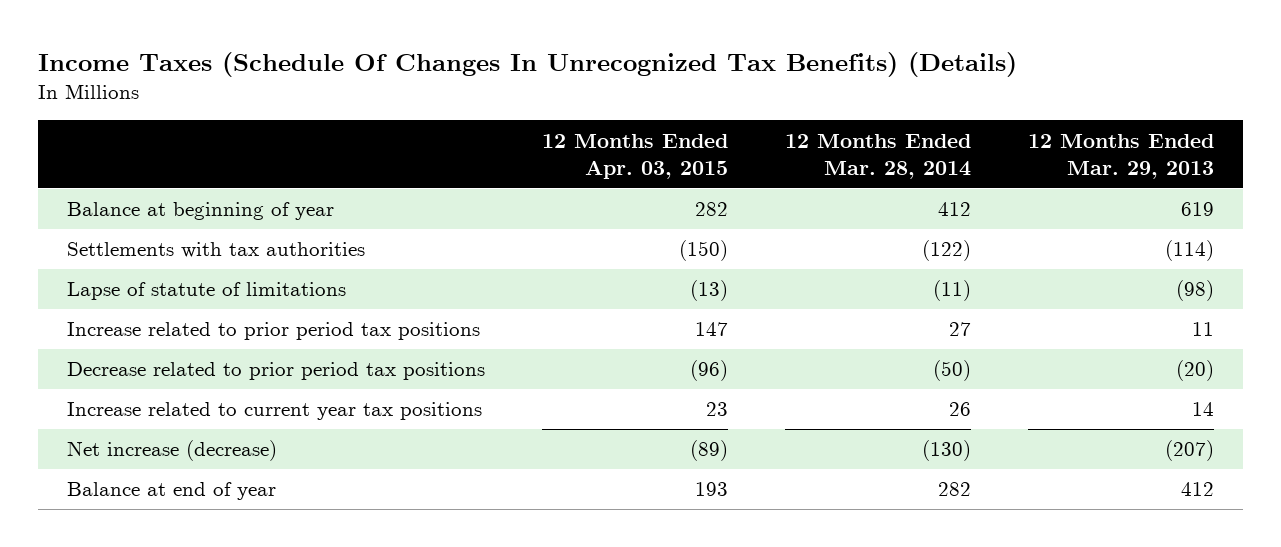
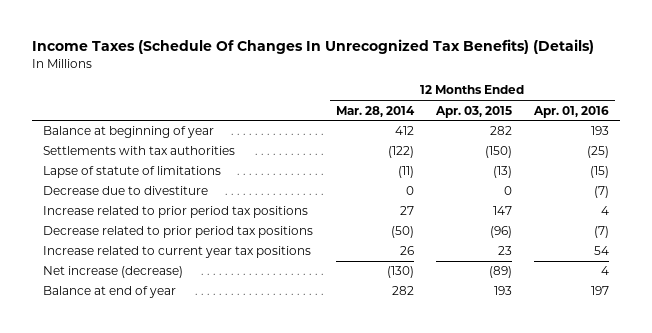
- | 12 Months Ended Apr. 03, 2015 | 12 Months Ended Mar. 28, 2014 | 12 Months Ended Mar. 29, 2013
+ | 12 Months Ended Mar. 28, 2014 | 12 Months Ended Apr. 03, 2015 | 12 Months Ended Apr. 01, 2016
+ Decrease due to divestiture | 0 | 0 | (7)

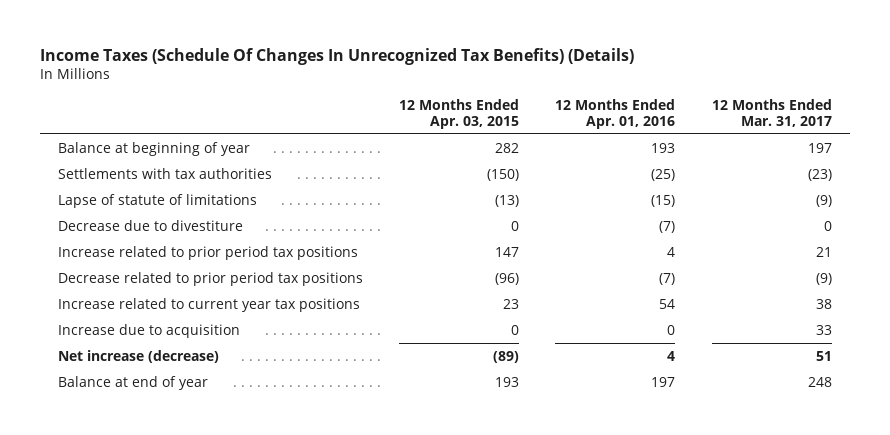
- | 12 Months Ended Mar. 28, 2014 | 12 Months Ended Apr. 03, 2015 | 12 Months Ended Apr. 01, 2016
+ | 12 Months Ended Apr. 03, 2015 | 12 Months Ended Apr. 01, 2016 | 12 Months Ended Mar. 31, 2017
+ Increase due to acquisition | 0 | 0 | 33

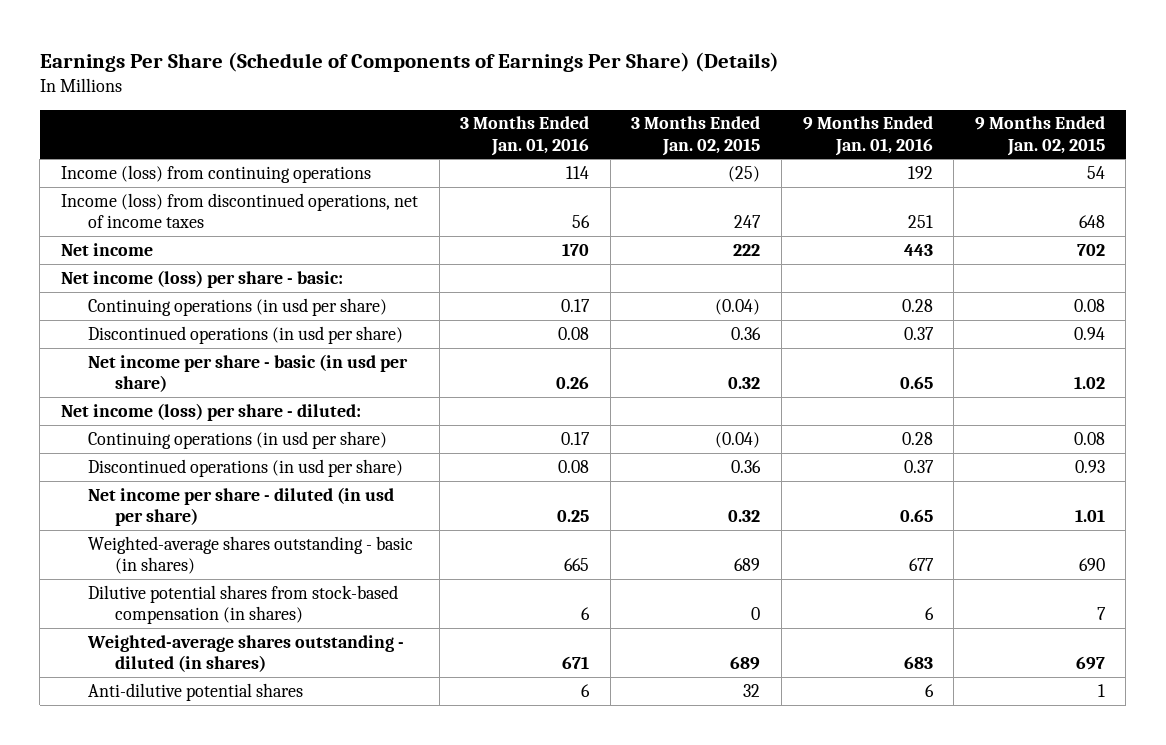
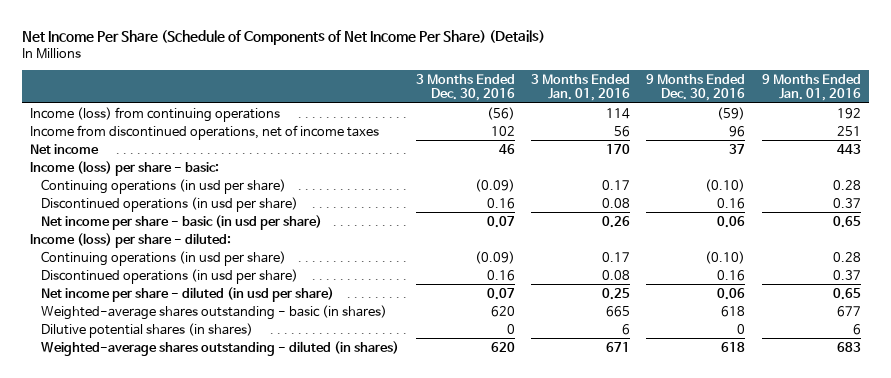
- Earnings Per Share (Schedule of Components of Earnings Per Share) (Details)
+ Net Income Per Share (Schedule of Components of Net Income Per Share) (Details)
- | 3 Months Ended Jan. 01, 2016 | 3 Months Ended Jan. 02, 2015 | 9 Months Ended Jan. 01, 2016 | 9 Months Ended Jan. 02, 2015
+ | 3 Months Ended Dec. 30, 2016 | 3 Months Ended Jan. 01, 2016 | 9 Months Ended Dec. 30, 2016 | 9 Months Ended Jan. 01, 2016
- Income (loss) from discontinued operations, net of income taxes | 56 | 247 | 251 | 648
+ Income from discontinued operations, net of income taxes | 102 | 56 | 96 | 251
- Net income (loss) per share - basic:
+ Income (loss) per share - basic:
- Net income (loss) per share - diluted:
+ Income (loss) per share - diluted:
- Dilutive potential shares from stock-based compensation (in shares) | 6 | 0 | 6 | 7
+ Dilutive potential shares (in shares) | 0 | 6 | 0 | 6
- Anti-dilutive potential shares | 6 | 32 | 6 | 1

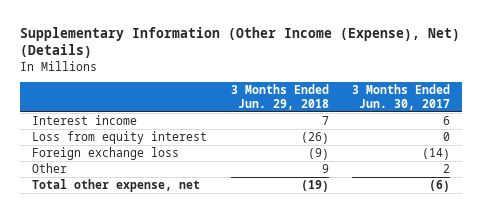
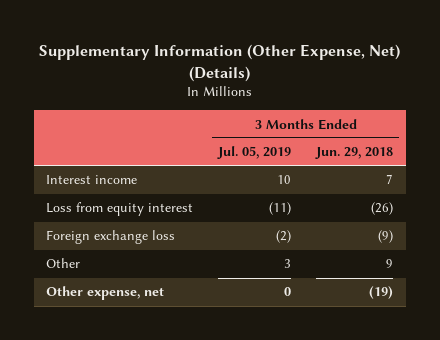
- Supplementary Information (Other Income (Expense), Net) (Details)
+ Supplementary Information (Other Expense, Net) (Details)
- | 3 Months Ended Jun. 29, 2018 | 3 Months Ended Jun. 30, 2017
+ | 3 Months Ended Jul. 05, 2019 | 3 Months Ended Jun. 29, 2018
- Total other expense, net | (19) | (6)
+ Other expense, net | 0 | (19)

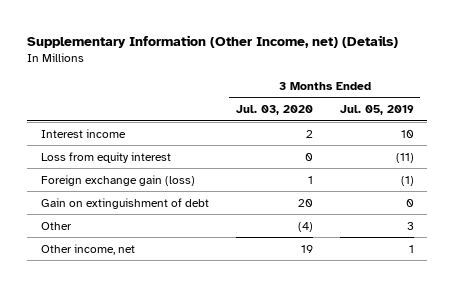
- Supplementary Information (Other Expense, Net) (Details)
+ Supplementary Information (Other Income, net) (Details)
- | 3 Months Ended Jul. 05, 2019 | 3 Months Ended Jun. 29, 2018
+ | 3 Months Ended Jul. 03, 2020 | 3 Months Ended Jul. 05, 2019
- Foreign exchange loss | (2) | (9)
+ Foreign exchange gain (loss) | 1 | (1)
+ Gain on extinguishment of debt | 20 | 0
- Other expense, net | 0 | (19)
+ Other income, net | 19 | 1

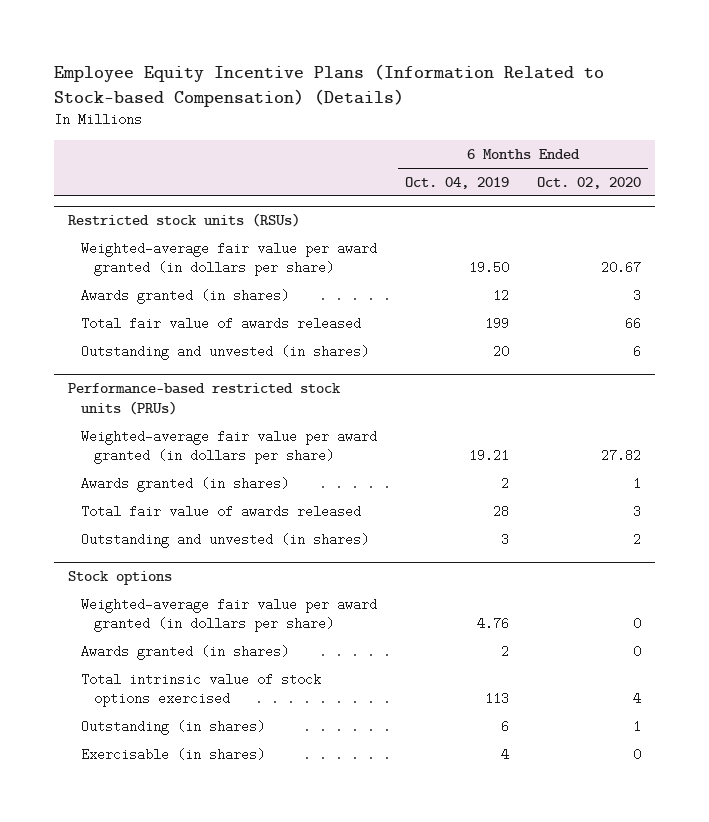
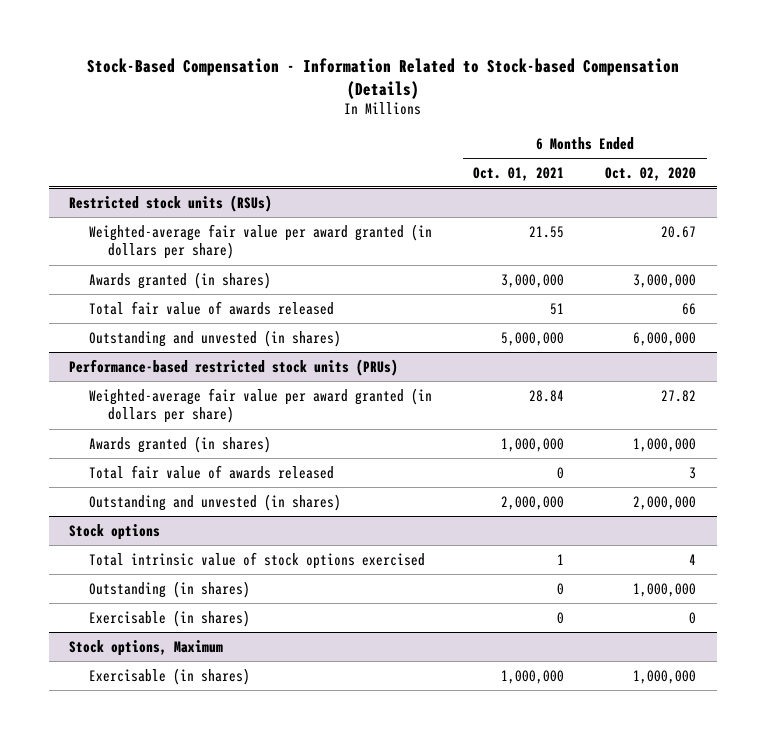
- Employee Equity Incentive Plans (Information Related to Stock-based Compensation) (Details)
+ Stock-Based Compensation - Information Related to Stock-based Compensation (Details)
- | 6 Months Ended Oct. 04, 2019 | 6 Months Ended Oct. 02, 2020
+ | 6 Months Ended Oct. 01, 2021 | 6 Months Ended Oct. 02, 2020
@ Restricted stock units (RSUs)
- Awards granted (in shares) | 12 | 3
+ Awards granted (in shares) | 3,000,000 | 3,000,000
- Outstanding and unvested (in shares) | 20 | 6
+ Outstanding and unvested (in shares) | 5,000,000 | 6,000,000
@ Performance-based restricted stock units (PRUs)
- Awards granted (in shares) | 2 | 1
+ Awards granted (in shares) | 1,000,000 | 1,000,000
- Outstanding and unvested (in shares) | 3 | 2
+ Outstanding and unvested (in shares) | 2,000,000 | 2,000,000
@ Stock options
- Weighted-average fair value per award granted (in dollars per share) | 4.76 | 0
- Awards granted (in shares) | 2 | 0
- Outstanding (in shares) | 6 | 1
+ Outstanding (in shares) | 0 | 1,000,000
+ Stock options, Maximum
+ Exercisable (in shares) | 1,000,000 | 1,000,000

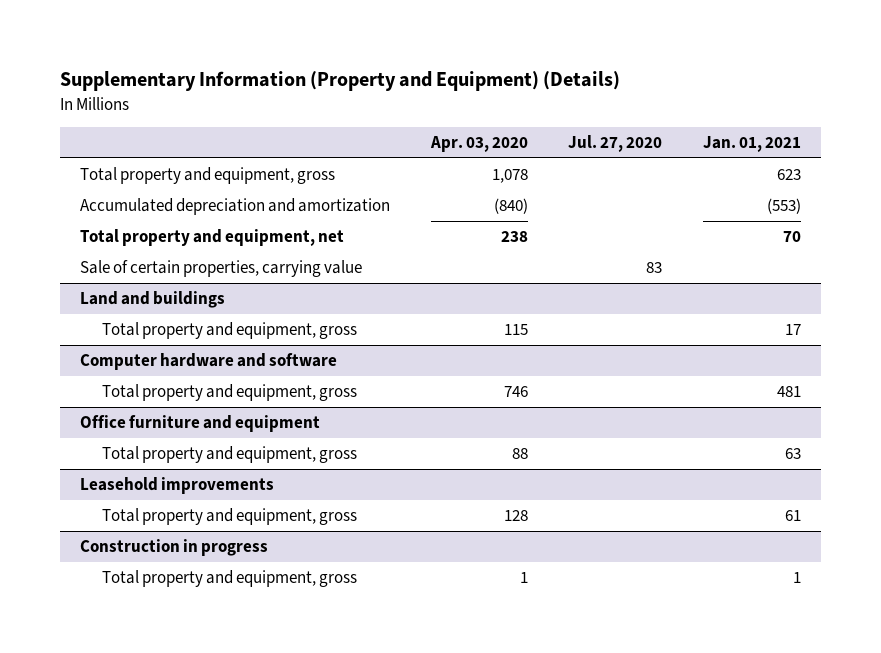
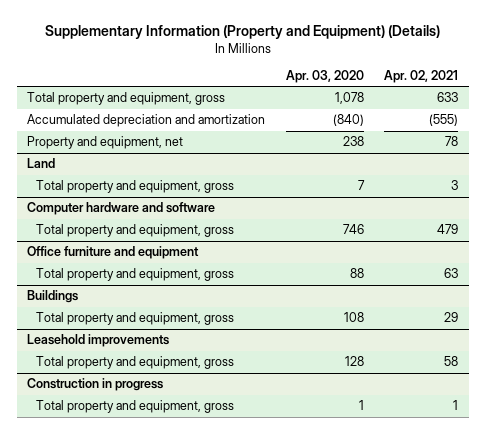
- | Apr. 03, 2020 | Jul. 27, 2020 | Jan. 01, 2021
+ | Apr. 03, 2020 | Apr. 02, 2021
- Total property and equipment, net | 238 | | 70
- Sale of certain properties, carrying value | | 83 |
- Land and buildings
- Total property and equipment, gross | 115 | | 17
+ Property and equipment, net | 238 | 78
+ Land
+ Total property and equipment, gross | 7 | 3
+ Buildings
+ Total property and equipment, gross | 108 | 29

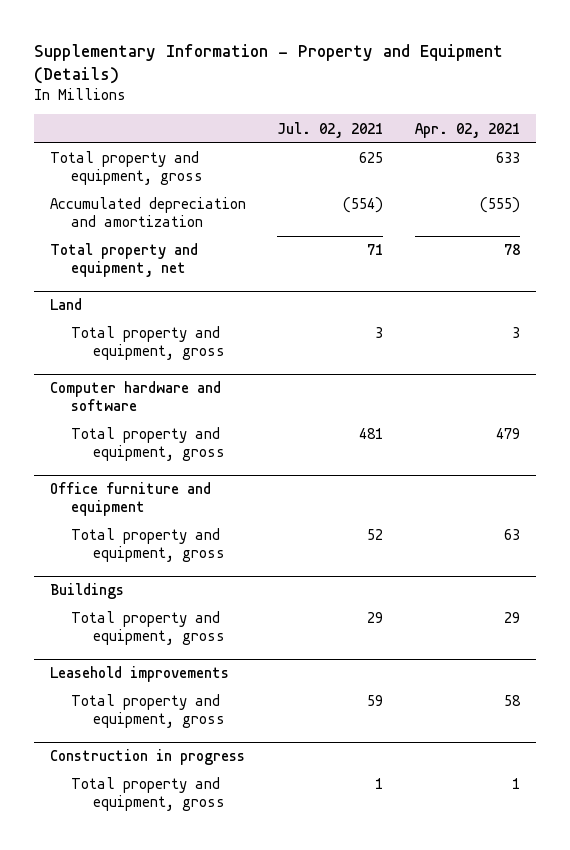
- Supplementary Information (Property and Equipment) (Details)
+ Supplementary Information - Property and Equipment (Details)
- | Apr. 03, 2020 | Apr. 02, 2021
+ | Jul. 02, 2021 | Apr. 02, 2021
- Property and equipment, net | 238 | 78
+ Total property and equipment, net | 71 | 78

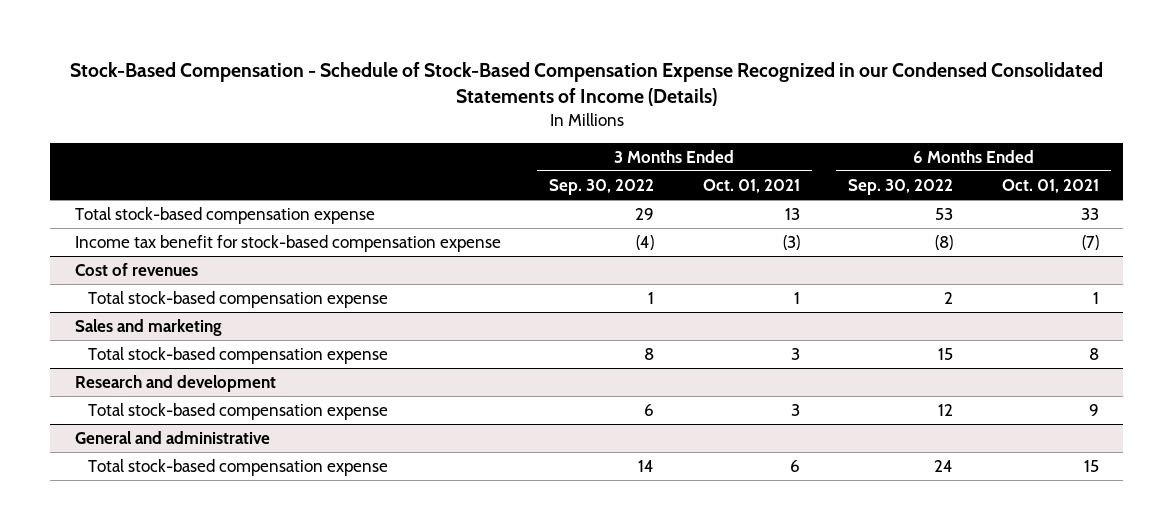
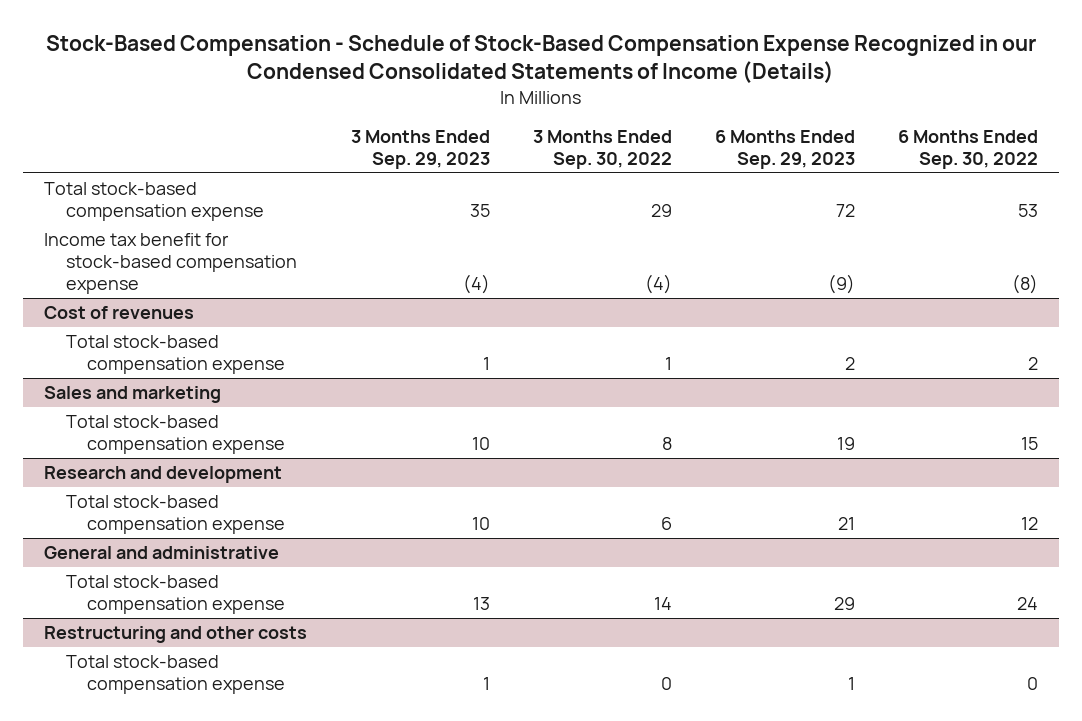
- | 3 Months Ended Sep. 30, 2022 | 3 Months Ended Oct. 01, 2021 | 6 Months Ended Sep. 30, 2022 | 6 Months Ended Oct. 01, 2021
+ | 3 Months Ended Sep. 29, 2023 | 3 Months Ended Sep. 30, 2022 | 6 Months Ended Sep. 29, 2023 | 6 Months Ended Sep. 30, 2022
+ Restructuring and other costs
+ Total stock-based compensation expense | 1 | 0 | 1 | 0

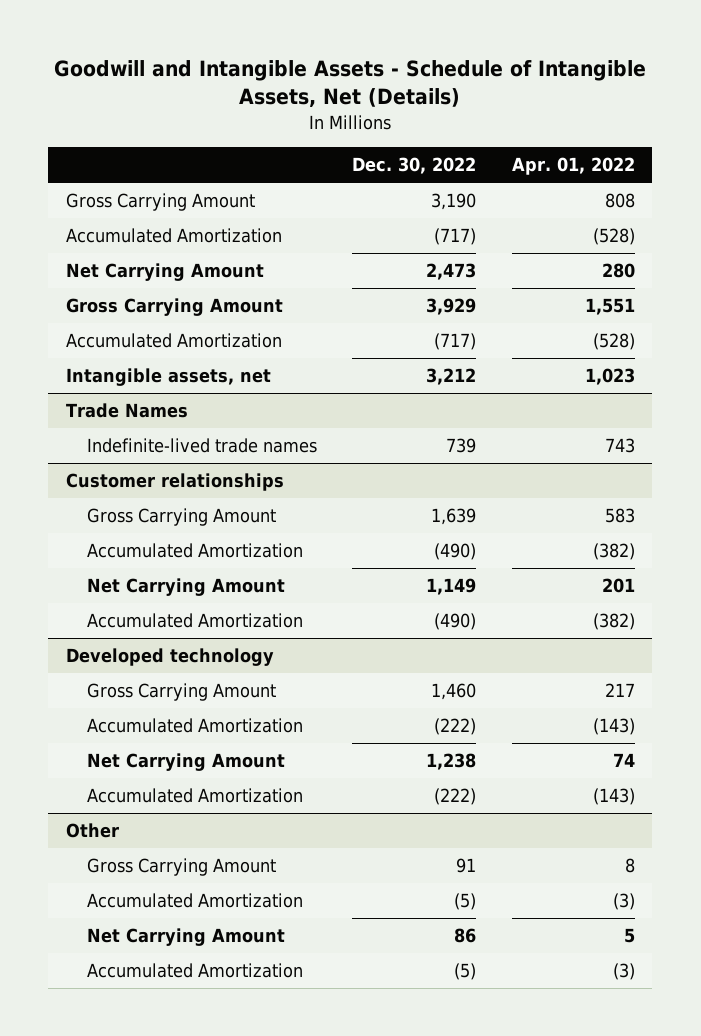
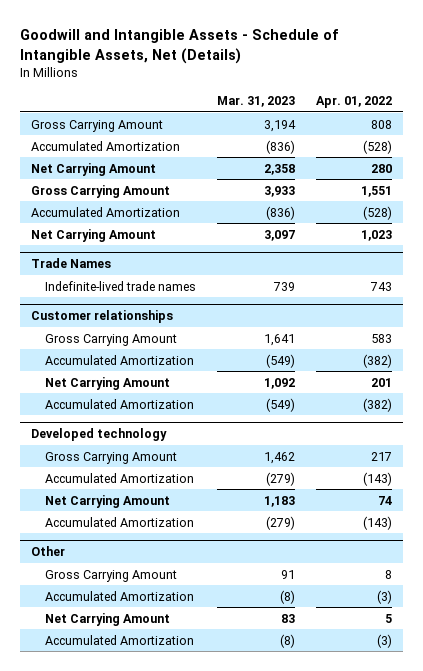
- | Dec. 30, 2022 | Apr. 01, 2022
+ | Mar. 31, 2023 | Apr. 01, 2022
- Intangible assets, net | 3,212 | 1,023
+ Net Carrying Amount | 3,097 | 1,023

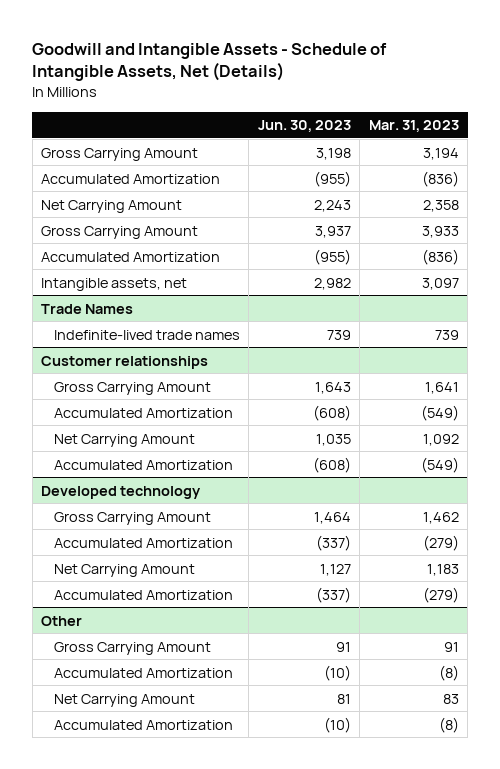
- | Mar. 31, 2023 | Apr. 01, 2022
+ | Jun. 30, 2023 | Mar. 31, 2023
- Net Carrying Amount | 3,097 | 1,023
+ Intangible assets, net | 2,982 | 3,097

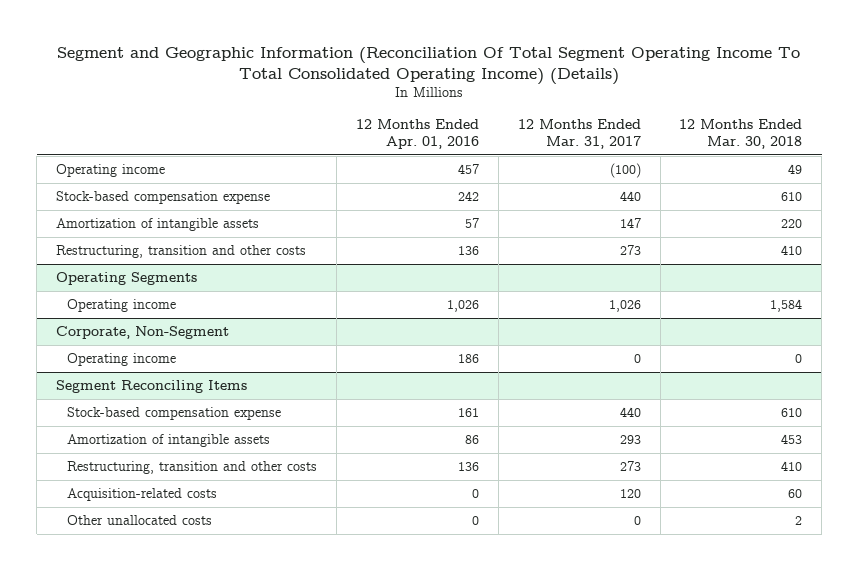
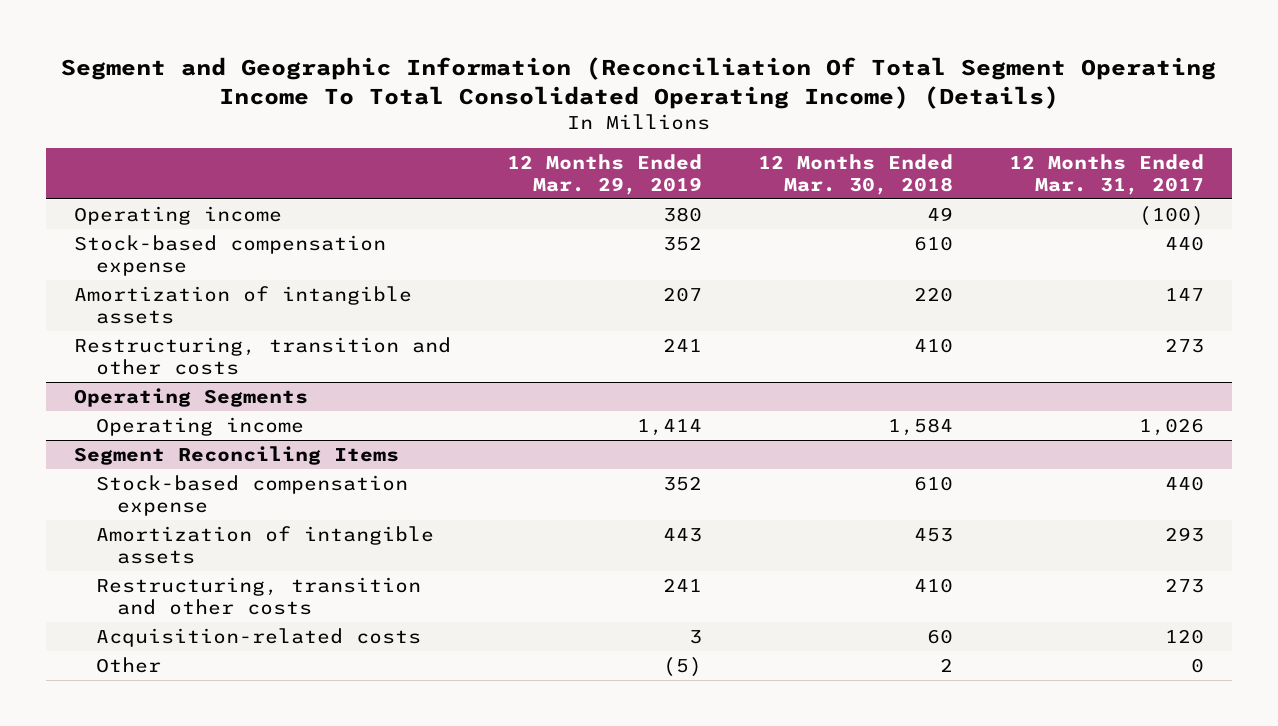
- | 12 Months Ended Apr. 01, 2016 | 12 Months Ended Mar. 31, 2017 | 12 Months Ended Mar. 30, 2018
+ | 12 Months Ended Mar. 29, 2019 | 12 Months Ended Mar. 30, 2018 | 12 Months Ended Mar. 31, 2017
- Corporate, Non-Segment
- Operating income | 186 | 0 | 0
@ Segment Reconciling Items
- Other unallocated costs | 0 | 0 | 2
+ Other | (5) | 2 | 0

